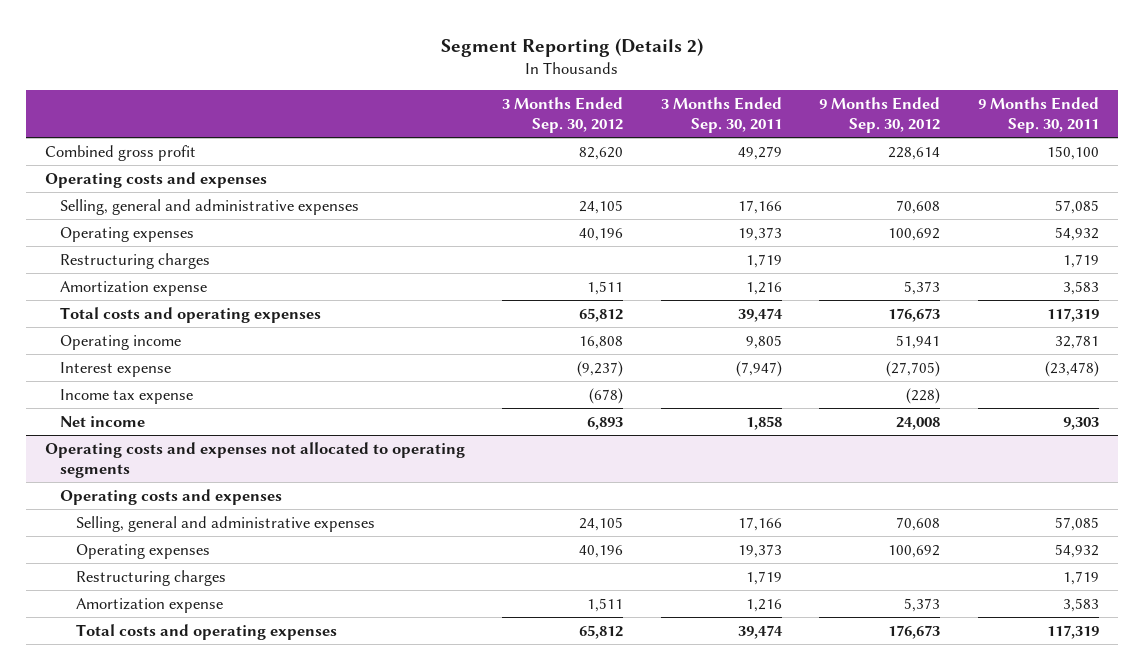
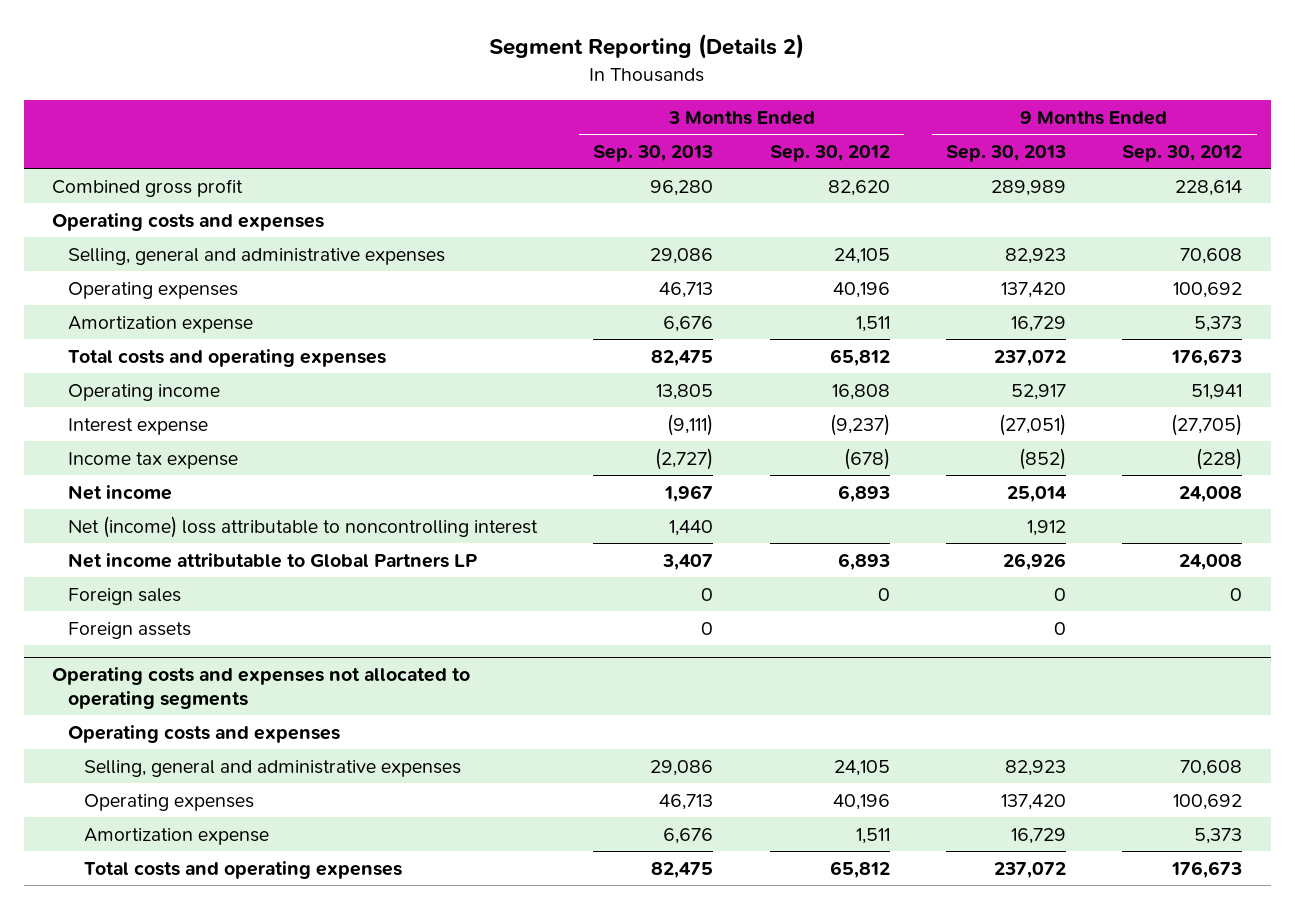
- | 3 Months Ended Sep. 30, 2012 | 3 Months Ended Sep. 30, 2011 | 9 Months Ended Sep. 30, 2012 | 9 Months Ended Sep. 30, 2011
+ | 3 Months Ended Sep. 30, 2013 | 3 Months Ended Sep. 30, 2012 | 9 Months Ended Sep. 30, 2013 | 9 Months Ended Sep. 30, 2012
- Restructuring charges | | 1,719 | | 1,719
+ Net (income) loss attributable to noncontrolling interest | 1,440 | | 1,912 |
+ Net income attributable to Global Partners LP | 3,407 | 6,893 | 26,926 | 24,008
+ Foreign sales | 0 | 0 | 0 | 0
+ Foreign assets | 0 | | 0 |
@ Operating costs and expenses not allocated to operating segments
- Restructuring charges | | 1,719 | | 1,719

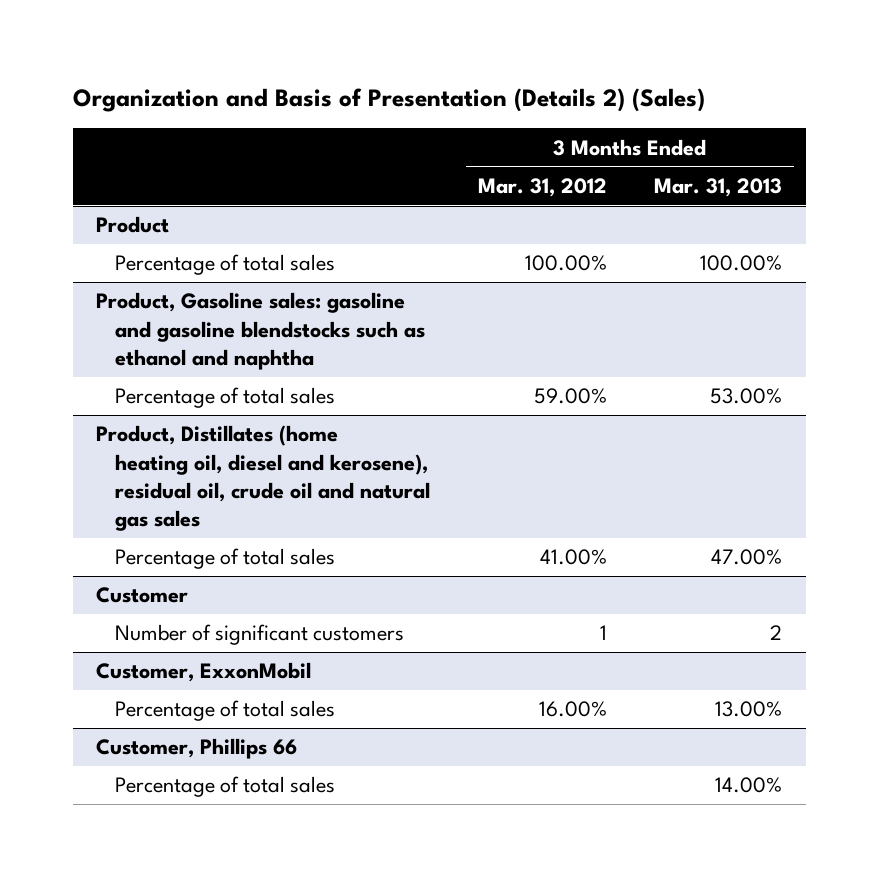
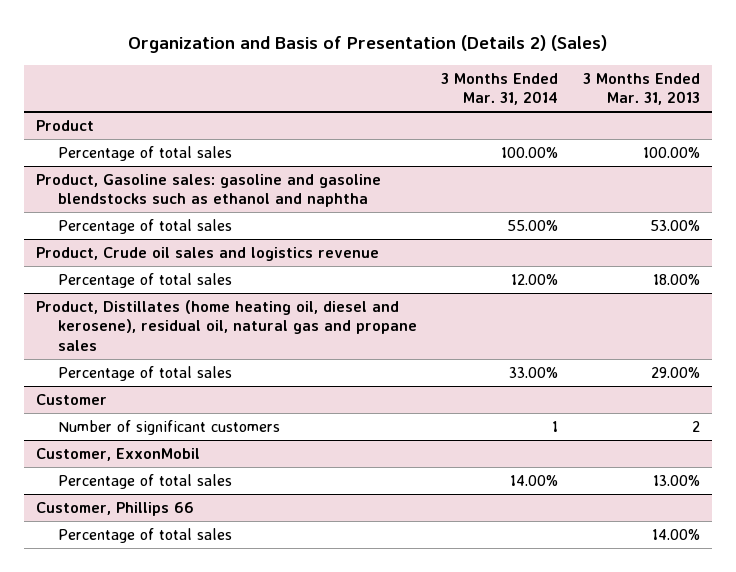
- | 3 Months Ended Mar. 31, 2012 | 3 Months Ended Mar. 31, 2013
+ | 3 Months Ended Mar. 31, 2014 | 3 Months Ended Mar. 31, 2013
- Product, Distillates (home heating oil, diesel and kerosene), residual oil, crude oil and natural gas sales
- Percentage of total sales | 41.00% | 47.00%
+ Product, Crude oil sales and logistics revenue
+ Percentage of total sales | 12.00% | 18.00%
+ Product, Distillates (home heating oil, diesel and kerosene), residual oil, natural gas and propane sales
+ Percentage of total sales | 33.00% | 29.00%

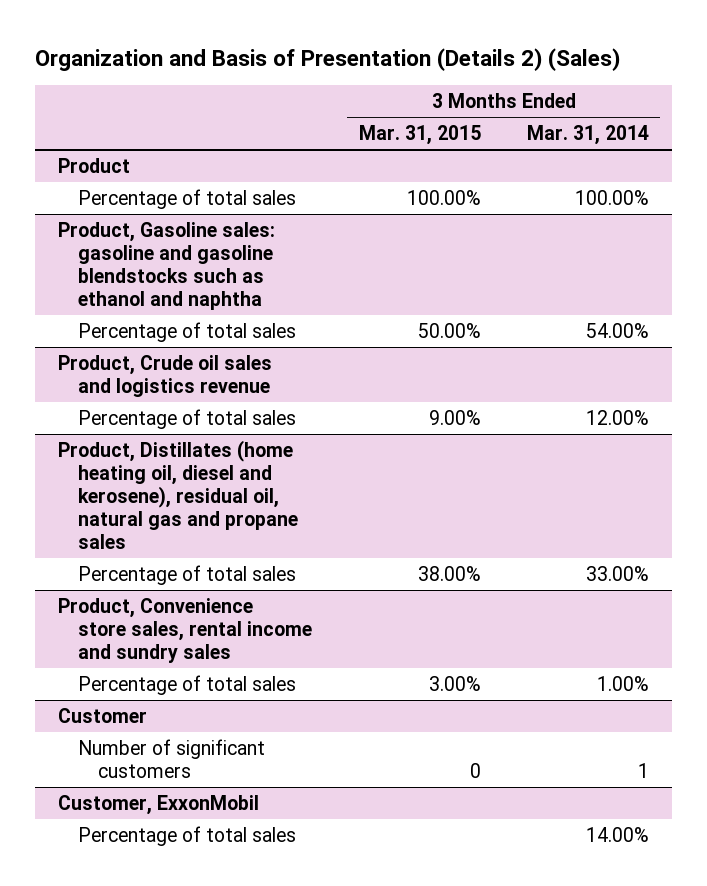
- | 3 Months Ended Mar. 31, 2014 | 3 Months Ended Mar. 31, 2013
+ | 3 Months Ended Mar. 31, 2015 | 3 Months Ended Mar. 31, 2014
@ Product, Gasoline sales: gasoline and gasoline blendstocks such as ethanol and naphtha
- Percentage of total sales | 55.00% | 53.00%
+ Percentage of total sales | 50.00% | 54.00%
+ Product, Convenience store sales, rental income and sundry sales
+ Percentage of total sales | 3.00% | 1.00%
- Customer, Phillips 66
- Percentage of total sales | | 14.00%

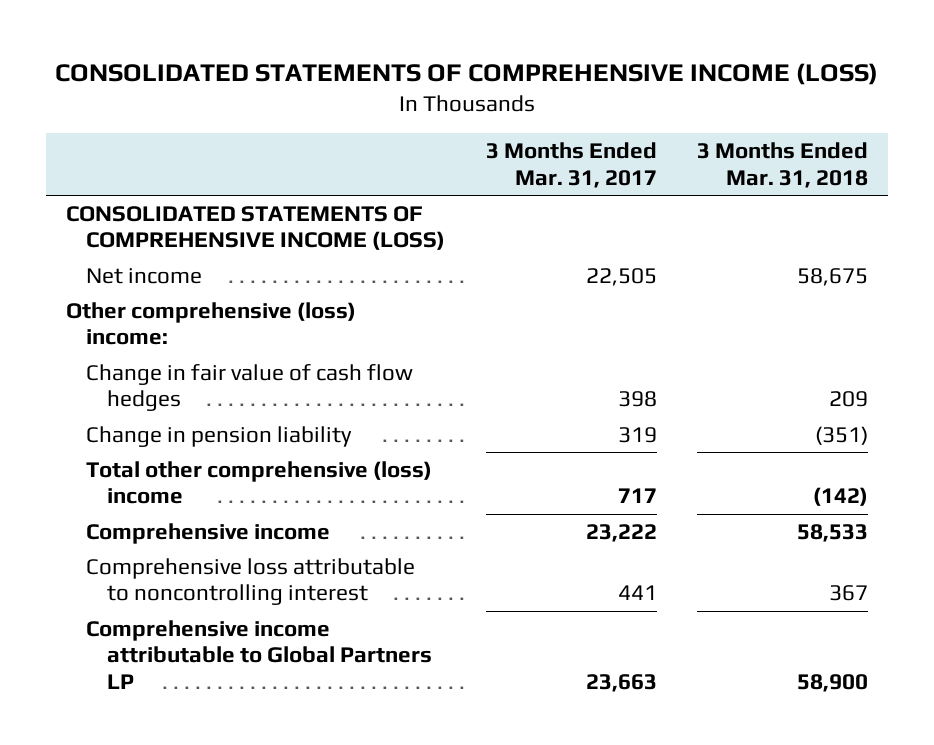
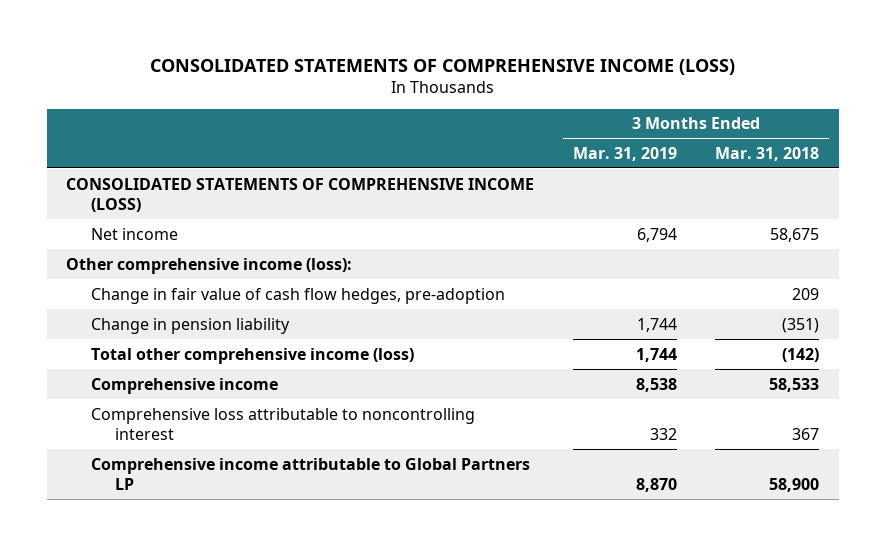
- | 3 Months Ended Mar. 31, 2017 | 3 Months Ended Mar. 31, 2018
+ | 3 Months Ended Mar. 31, 2019 | 3 Months Ended Mar. 31, 2018
- Other comprehensive (loss) income:
- Change in fair value of cash flow hedges | 398 | 209
+ Other comprehensive income (loss):
+ Change in fair value of cash flow hedges, pre-adoption | | 209
- Total other comprehensive (loss) income | 717 | (142)
+ Total other comprehensive income (loss) | 1,744 | (142)

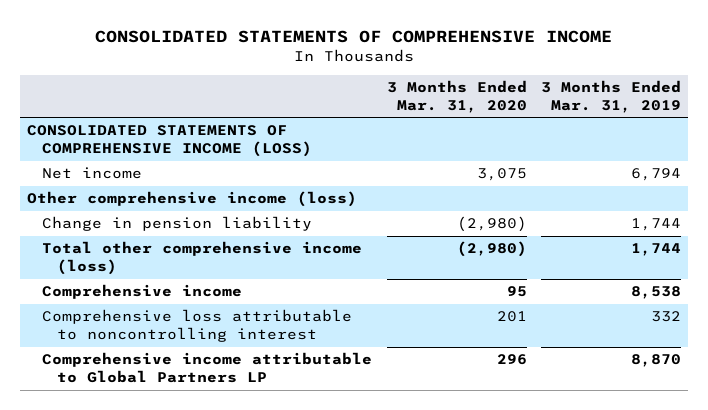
- CONSOLIDATED STATEMENTS OF COMPREHENSIVE INCOME (LOSS)
+ CONSOLIDATED STATEMENTS OF COMPREHENSIVE INCOME
- | 3 Months Ended Mar. 31, 2019 | 3 Months Ended Mar. 31, 2018
+ | 3 Months Ended Mar. 31, 2020 | 3 Months Ended Mar. 31, 2019
- Other comprehensive income (loss):
- Change in fair value of cash flow hedges, pre-adoption | | 209
+ Other comprehensive income (loss)

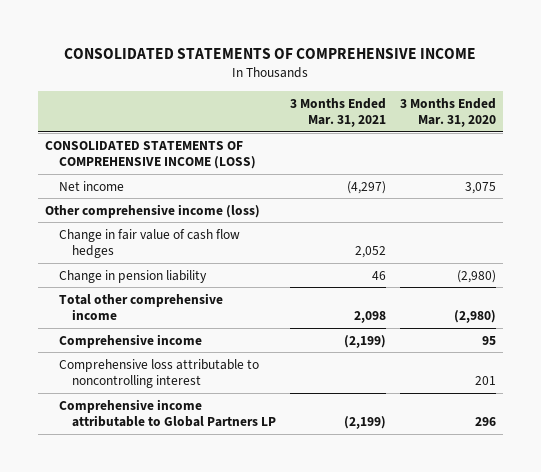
- | 3 Months Ended Mar. 31, 2020 | 3 Months Ended Mar. 31, 2019
+ | 3 Months Ended Mar. 31, 2021 | 3 Months Ended Mar. 31, 2020
+ Change in fair value of cash flow hedges | 2,052 |
- Total other comprehensive income (loss) | (2,980) | 1,744
+ Total other comprehensive income | 2,098 | (2,980)

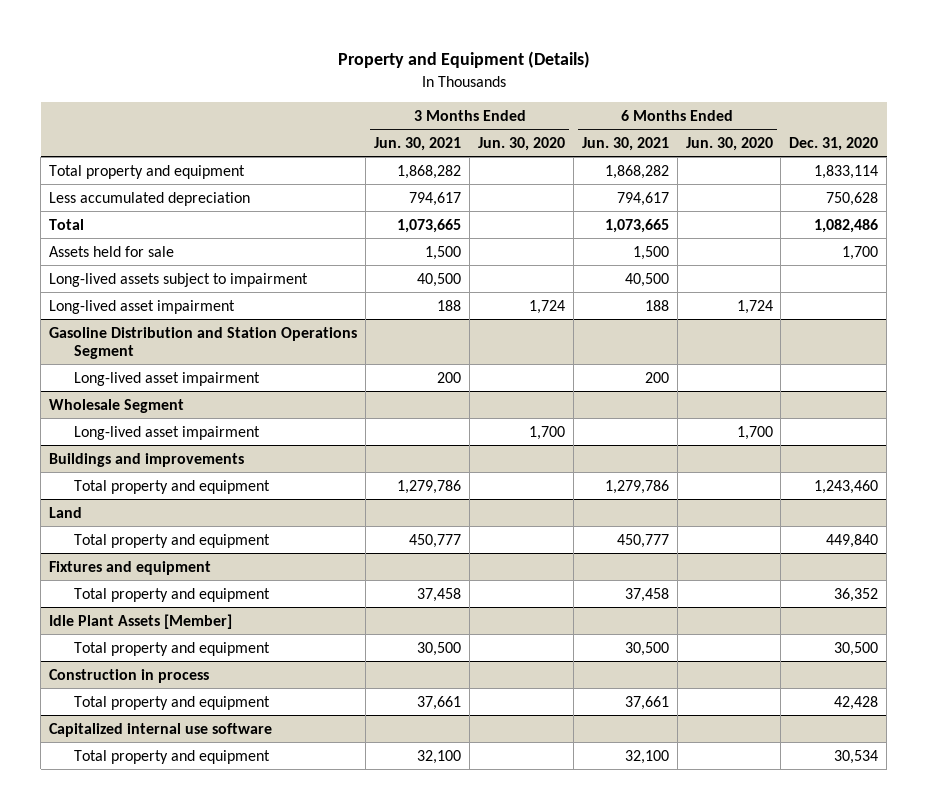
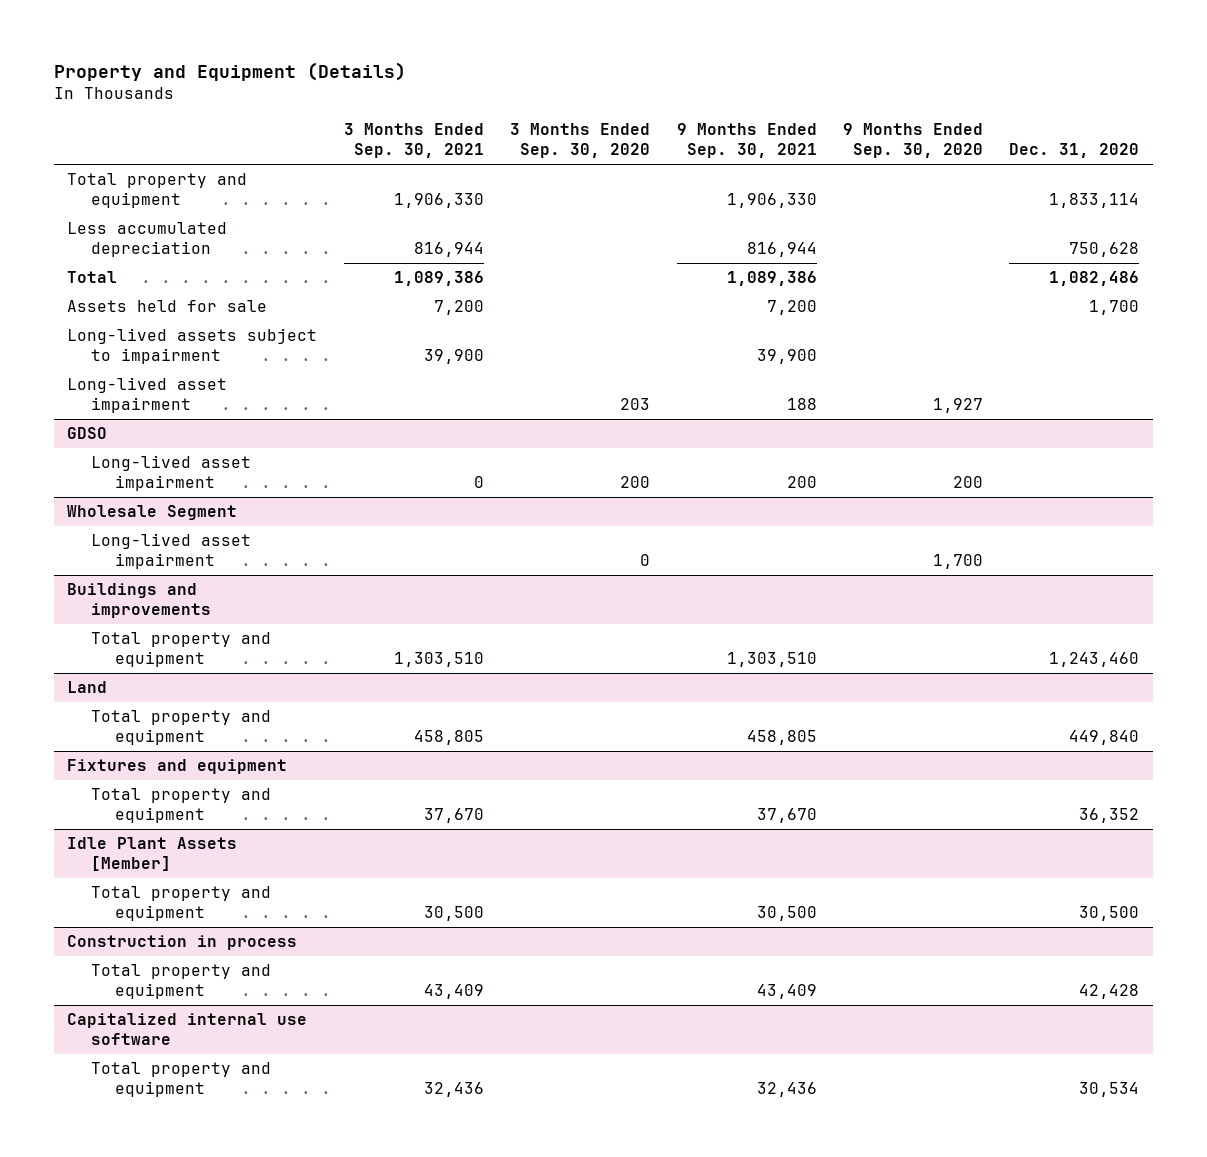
- | 3 Months Ended Jun. 30, 2021 | 3 Months Ended Jun. 30, 2020 | 6 Months Ended Jun. 30, 2021 | 6 Months Ended Jun. 30, 2020 | Dec. 31, 2020
+ | 3 Months Ended Sep. 30, 2021 | 3 Months Ended Sep. 30, 2020 | 9 Months Ended Sep. 30, 2021 | 9 Months Ended Sep. 30, 2020 | Dec. 31, 2020
- Gasoline Distribution and Station Operations Segment
+ GDSO

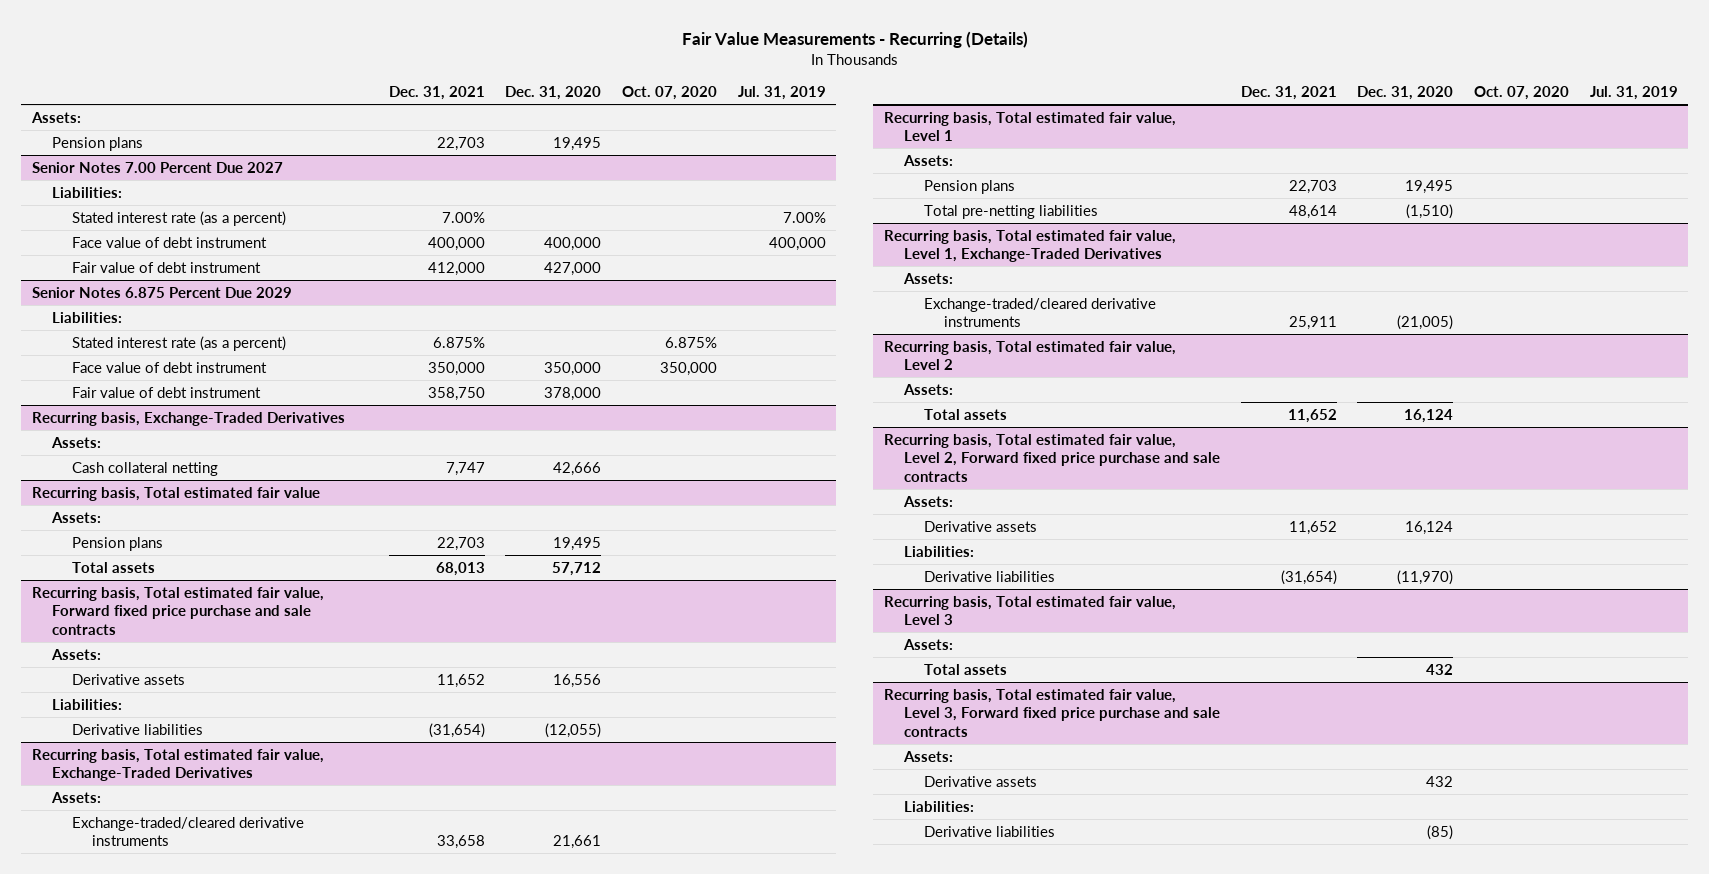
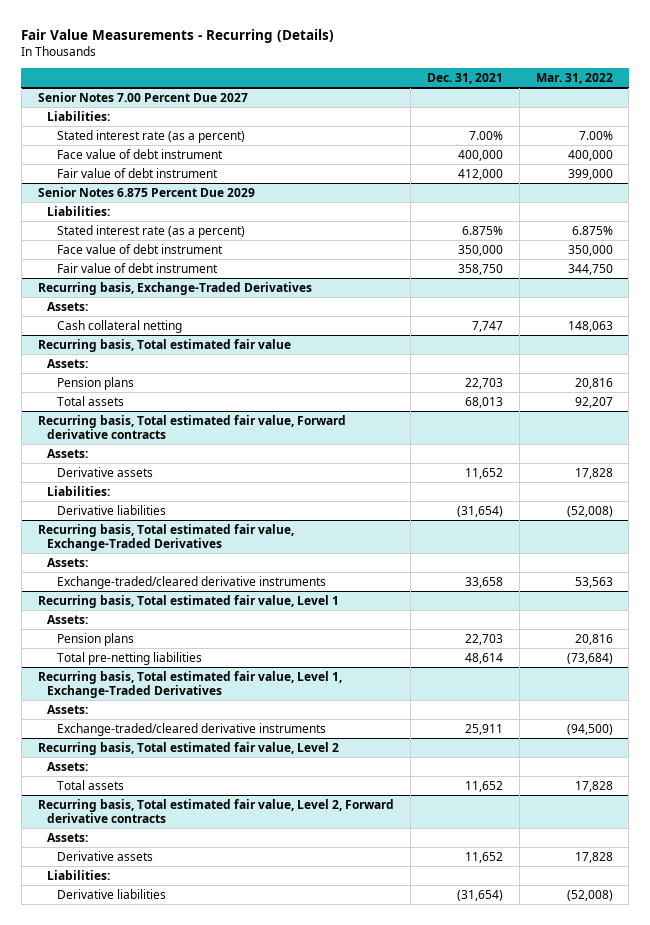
- | Dec. 31, 2021 | Dec. 31, 2020 | Oct. 07, 2020 | Jul. 31, 2019
+ | Dec. 31, 2021 | Mar. 31, 2022
- Assets:
- Pension plans | 22,703 | 19,495 | |
- Recurring basis, Total estimated fair value, Forward fixed price purchase and sale contracts
+ Recurring basis, Total estimated fair value, Forward derivative contracts
- Recurring basis, Total estimated fair value, Level 2, Forward fixed price purchase and sale contracts
+ Recurring basis, Total estimated fair value, Level 2, Forward derivative contracts
- Recurring basis, Total estimated fair value, Level 3
- Assets:
- Total assets | | 432 | |
- Recurring basis, Total estimated fair value, Level 3, Forward fixed price purchase and sale contracts
- Assets:
- Derivative assets | | 432 | |
- Liabilities:
- Derivative liabilities | | (85) | |

